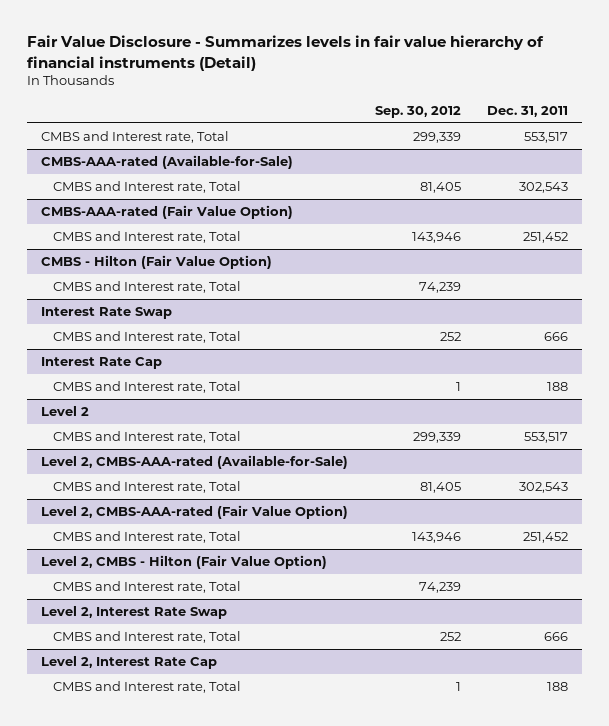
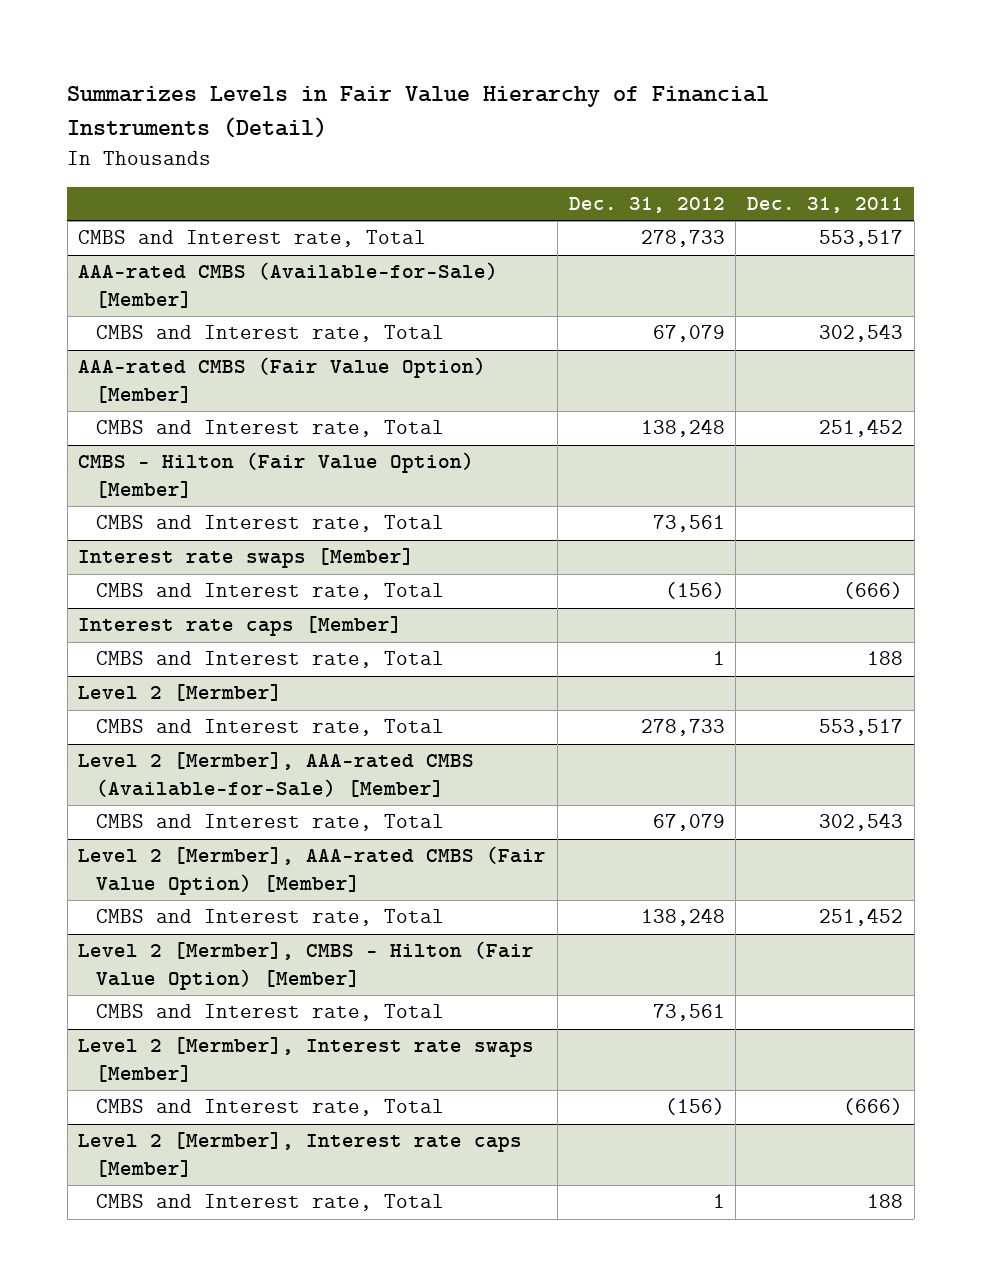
- Fair Value Disclosure - Summarizes levels in fair value hierarchy of financial instruments (Detail)
+ Summarizes Levels in Fair Value Hierarchy of Financial Instruments (Detail)
- | Sep. 30, 2012 | Dec. 31, 2011
+ | Dec. 31, 2012 | Dec. 31, 2011
- CMBS-AAA-rated (Available-for-Sale)
+ AAA-rated CMBS (Available-for-Sale) [Member]
- CMBS-AAA-rated (Fair Value Option)
+ AAA-rated CMBS (Fair Value Option) [Member]
- CMBS - Hilton (Fair Value Option)
+ CMBS - Hilton (Fair Value Option) [Member]
- Interest Rate Swap
- CMBS and Interest rate, Total | 252 | 666
- Interest Rate Cap
+ Interest rate swaps [Member]
+ CMBS and Interest rate, Total | (156) | (666)
+ Interest rate caps [Member]
- Level 2
+ Level 2 [Mermber]
- Level 2, CMBS-AAA-rated (Available-for-Sale)
+ Level 2 [Mermber], AAA-rated CMBS (Available-for-Sale) [Member]
- Level 2, CMBS-AAA-rated (Fair Value Option)
+ Level 2 [Mermber], AAA-rated CMBS (Fair Value Option) [Member]
- Level 2, CMBS - Hilton (Fair Value Option)
+ Level 2 [Mermber], CMBS - Hilton (Fair Value Option) [Member]
- Level 2, Interest Rate Swap
- CMBS and Interest rate, Total | 252 | 666
- Level 2, Interest Rate Cap
+ Level 2 [Mermber], Interest rate swaps [Member]
+ CMBS and Interest rate, Total | (156) | (666)
+ Level 2 [Mermber], Interest rate caps [Member]

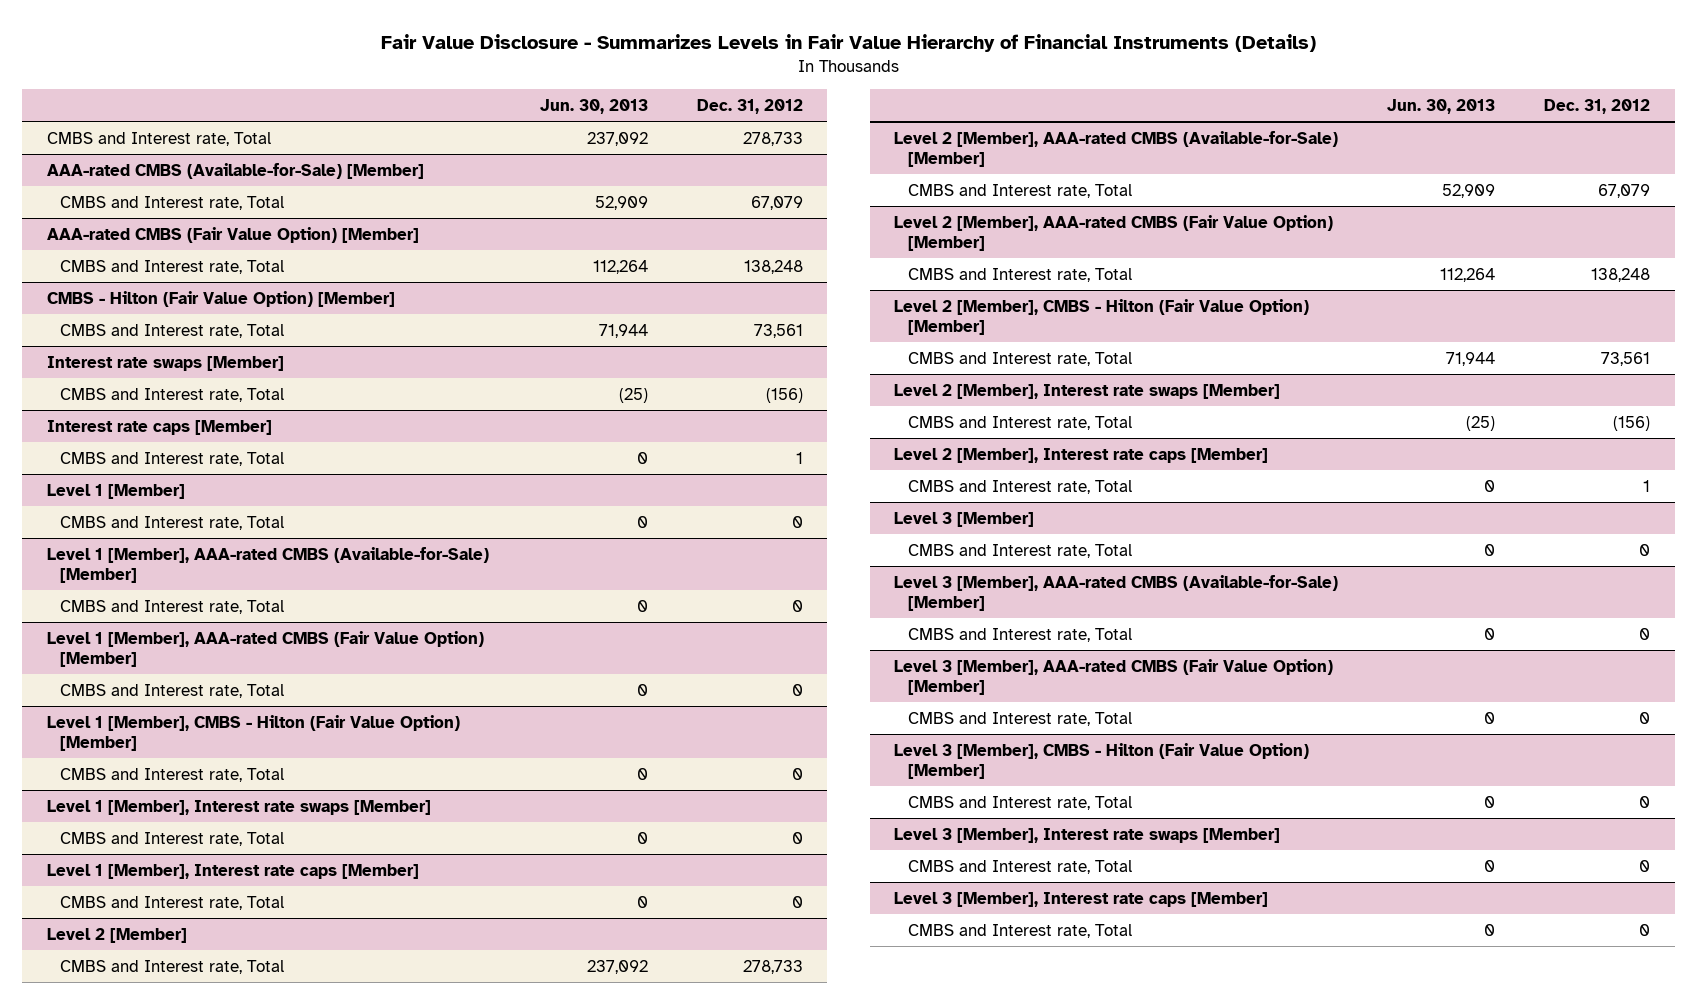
- Summarizes Levels in Fair Value Hierarchy of Financial Instruments (Detail)
+ Fair Value Disclosure - Summarizes Levels in Fair Value Hierarchy of Financial Instruments (Details)
- | Dec. 31, 2012 | Dec. 31, 2011
+ | Jun. 30, 2013 | Dec. 31, 2012
- Level 2 [Mermber]
+ Level 1 [Member]
+ CMBS and Interest rate, Total | 0 | 0
+ Level 1 [Member], AAA-rated CMBS (Available-for-Sale) [Member]
+ CMBS and Interest rate, Total | 0 | 0
+ Level 1 [Member], AAA-rated CMBS (Fair Value Option) [Member]
+ CMBS and Interest rate, Total | 0 | 0
+ Level 1 [Member], CMBS - Hilton (Fair Value Option) [Member]
+ CMBS and Interest rate, Total | 0 | 0
+ Level 1 [Member], Interest rate swaps [Member]
+ CMBS and Interest rate, Total | 0 | 0
+ Level 1 [Member], Interest rate caps [Member]
+ CMBS and Interest rate, Total | 0 | 0
+ Level 2 [Member]
- Level 2 [Mermber], AAA-rated CMBS (Available-for-Sale) [Member]
+ Level 2 [Member], AAA-rated CMBS (Available-for-Sale) [Member]
- Level 2 [Mermber], AAA-rated CMBS (Fair Value Option) [Member]
+ Level 2 [Member], AAA-rated CMBS (Fair Value Option) [Member]
- Level 2 [Mermber], CMBS - Hilton (Fair Value Option) [Member]
+ Level 2 [Member], CMBS - Hilton (Fair Value Option) [Member]
- Level 2 [Mermber], Interest rate swaps [Member]
+ Level 2 [Member], Interest rate swaps [Member]
- Level 2 [Mermber], Interest rate caps [Member]
+ Level 2 [Member], Interest rate caps [Member]
+ Level 3 [Member]
+ CMBS and Interest rate, Total | 0 | 0
+ Level 3 [Member], AAA-rated CMBS (Available-for-Sale) [Member]
+ CMBS and Interest rate, Total | 0 | 0
+ Level 3 [Member], AAA-rated CMBS (Fair Value Option) [Member]
+ CMBS and Interest rate, Total | 0 | 0
+ Level 3 [Member], CMBS - Hilton (Fair Value Option) [Member]
+ CMBS and Interest rate, Total | 0 | 0
+ Level 3 [Member], Interest rate swaps [Member]
+ CMBS and Interest rate, Total | 0 | 0
+ Level 3 [Member], Interest rate caps [Member]
+ CMBS and Interest rate, Total | 0 | 0

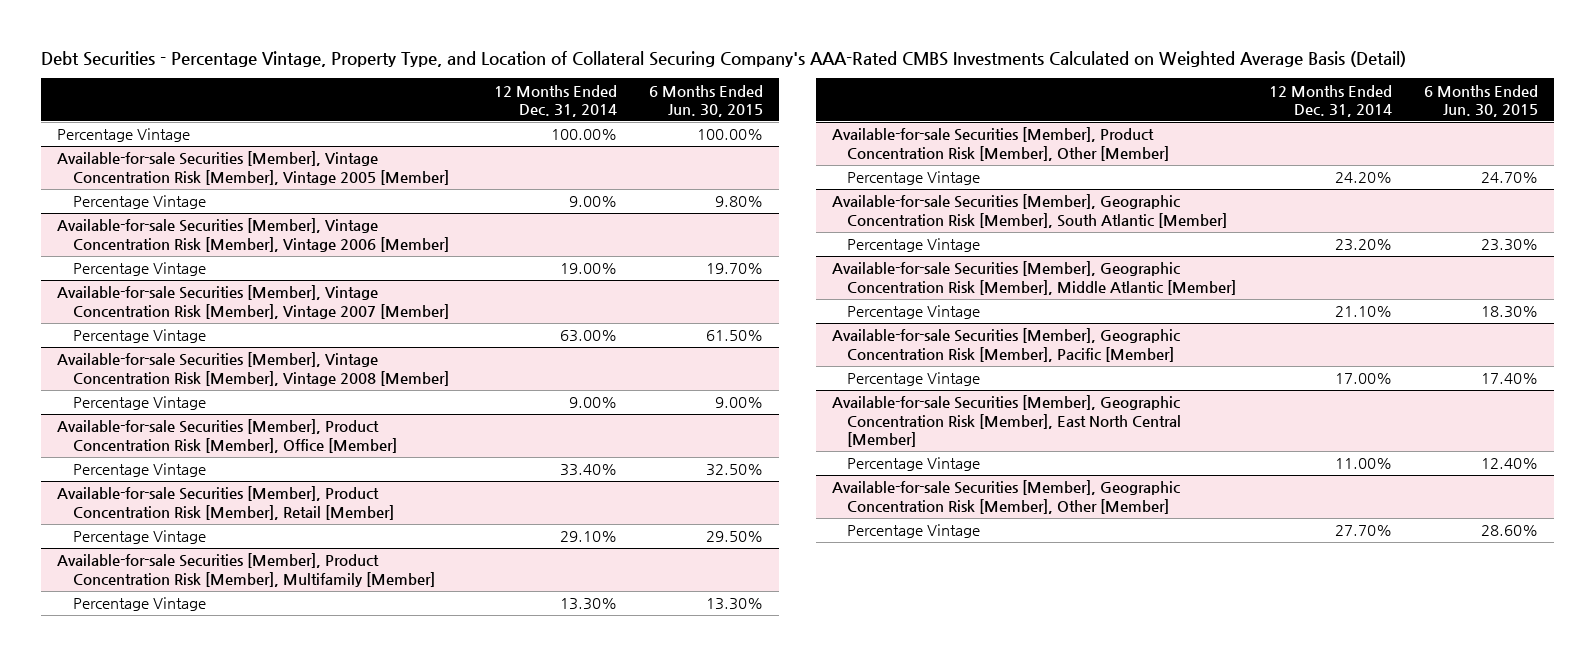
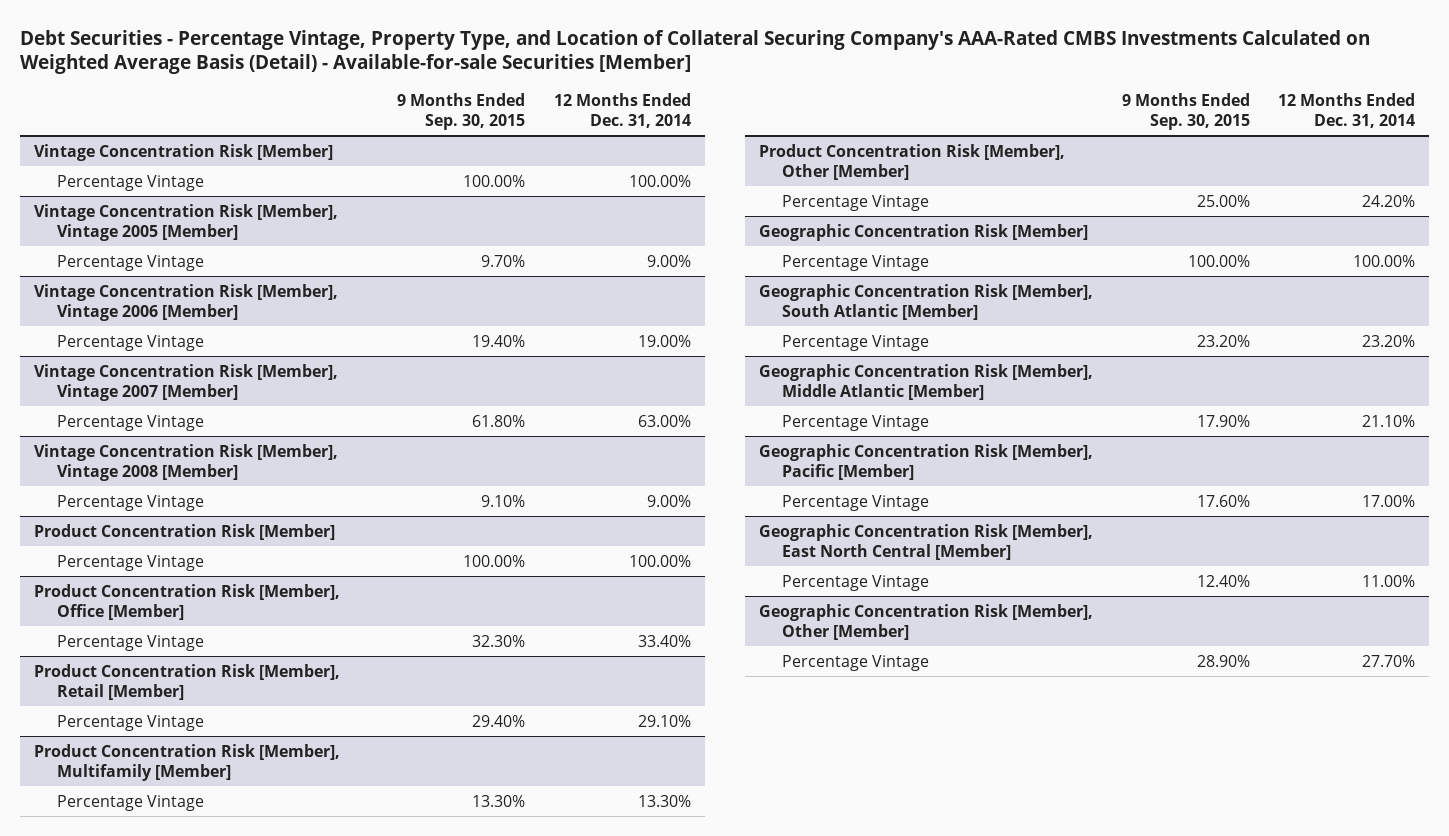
- Debt Securities - Percentage Vintage, Property Type, and Location of Collateral Securing Company's AAA-Rated CMBS Investments Calculated on Weighted Average Basis (Detail)
+ Debt Securities - Percentage Vintage, Property Type, and Location of Collateral Securing Company's AAA-Rated CMBS Investments Calculated on Weighted Average Basis (Detail) - Available-for-sale Securities [Member]
- | 12 Months Ended Dec. 31, 2014 | 6 Months Ended Jun. 30, 2015
+ | 9 Months Ended Sep. 30, 2015 | 12 Months Ended Dec. 31, 2014
+ Vintage Concentration Risk [Member]
- Available-for-sale Securities [Member], Vintage Concentration Risk [Member], Vintage 2005 [Member]
+ Vintage Concentration Risk [Member], Vintage 2005 [Member]
- Available-for-sale Securities [Member], Vintage Concentration Risk [Member], Vintage 2006 [Member]
+ Vintage Concentration Risk [Member], Vintage 2006 [Member]
- Available-for-sale Securities [Member], Vintage Concentration Risk [Member], Vintage 2007 [Member]
+ Vintage Concentration Risk [Member], Vintage 2007 [Member]
- Available-for-sale Securities [Member], Vintage Concentration Risk [Member], Vintage 2008 [Member]
+ Vintage Concentration Risk [Member], Vintage 2008 [Member]
- Available-for-sale Securities [Member], Product Concentration Risk [Member], Office [Member]
+ Product Concentration Risk [Member]
+ Percentage Vintage | 100.00% | 100.00%
+ Product Concentration Risk [Member], Office [Member]
- Available-for-sale Securities [Member], Product Concentration Risk [Member], Retail [Member]
+ Product Concentration Risk [Member], Retail [Member]
- Available-for-sale Securities [Member], Product Concentration Risk [Member], Multifamily [Member]
+ Product Concentration Risk [Member], Multifamily [Member]
- Available-for-sale Securities [Member], Product Concentration Risk [Member], Other [Member]
+ Product Concentration Risk [Member], Other [Member]
- Available-for-sale Securities [Member], Geographic Concentration Risk [Member], South Atlantic [Member]
+ Geographic Concentration Risk [Member]
+ Percentage Vintage | 100.00% | 100.00%
+ Geographic Concentration Risk [Member], South Atlantic [Member]
- Available-for-sale Securities [Member], Geographic Concentration Risk [Member], Middle Atlantic [Member]
+ Geographic Concentration Risk [Member], Middle Atlantic [Member]
- Available-for-sale Securities [Member], Geographic Concentration Risk [Member], Pacific [Member]
+ Geographic Concentration Risk [Member], Pacific [Member]
- Available-for-sale Securities [Member], Geographic Concentration Risk [Member], East North Central [Member]
+ Geographic Concentration Risk [Member], East North Central [Member]
- Available-for-sale Securities [Member], Geographic Concentration Risk [Member], Other [Member]
+ Geographic Concentration Risk [Member], Other [Member]

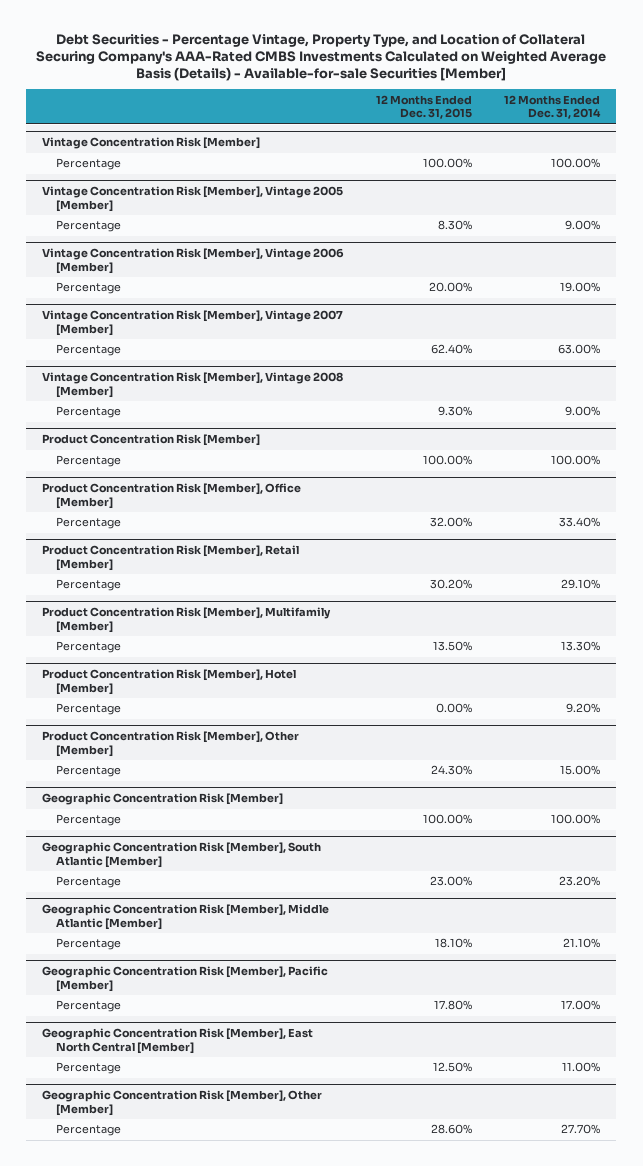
- Debt Securities - Percentage Vintage, Property Type, and Location of Collateral Securing Company's AAA-Rated CMBS Investments Calculated on Weighted Average Basis (Detail) - Available-for-sale Securities [Member]
+ Debt Securities - Percentage Vintage, Property Type, and Location of Collateral Securing Company's AAA-Rated CMBS Investments Calculated on Weighted Average Basis (Details) - Available-for-sale Securities [Member]
- | 9 Months Ended Sep. 30, 2015 | 12 Months Ended Dec. 31, 2014
+ | 12 Months Ended Dec. 31, 2015 | 12 Months Ended Dec. 31, 2014
@ Vintage Concentration Risk [Member]
- Percentage Vintage | 100.00% | 100.00%
+ Percentage | 100.00% | 100.00%
@ Vintage Concentration Risk [Member], Vintage 2005 [Member]
- Percentage Vintage | 9.70% | 9.00%
+ Percentage | 8.30% | 9.00%
@ Vintage Concentration Risk [Member], Vintage 2006 [Member]
- Percentage Vintage | 19.40% | 19.00%
+ Percentage | 20.00% | 19.00%
@ Vintage Concentration Risk [Member], Vintage 2007 [Member]
- Percentage Vintage | 61.80% | 63.00%
+ Percentage | 62.40% | 63.00%
@ Vintage Concentration Risk [Member], Vintage 2008 [Member]
- Percentage Vintage | 9.10% | 9.00%
+ Percentage | 9.30% | 9.00%
@ Product Concentration Risk [Member]
- Percentage Vintage | 100.00% | 100.00%
+ Percentage | 100.00% | 100.00%
@ Product Concentration Risk [Member], Office [Member]
- Percentage Vintage | 32.30% | 33.40%
+ Percentage | 32.00% | 33.40%
@ Product Concentration Risk [Member], Retail [Member]
- Percentage Vintage | 29.40% | 29.10%
+ Percentage | 30.20% | 29.10%
@ Product Concentration Risk [Member], Multifamily [Member]
- Percentage Vintage | 13.30% | 13.30%
+ Percentage | 13.50% | 13.30%
+ Product Concentration Risk [Member], Hotel [Member]
+ Percentage | 0.00% | 9.20%
@ Product Concentration Risk [Member], Other [Member]
- Percentage Vintage | 25.00% | 24.20%
+ Percentage | 24.30% | 15.00%
@ Geographic Concentration Risk [Member]
- Percentage Vintage | 100.00% | 100.00%
+ Percentage | 100.00% | 100.00%
@ Geographic Concentration Risk [Member], South Atlantic [Member]
- Percentage Vintage | 23.20% | 23.20%
+ Percentage | 23.00% | 23.20%
@ Geographic Concentration Risk [Member], Middle Atlantic [Member]
- Percentage Vintage | 17.90% | 21.10%
+ Percentage | 18.10% | 21.10%
@ Geographic Concentration Risk [Member], Pacific [Member]
- Percentage Vintage | 17.60% | 17.00%
+ Percentage | 17.80% | 17.00%
@ Geographic Concentration Risk [Member], East North Central [Member]
- Percentage Vintage | 12.40% | 11.00%
+ Percentage | 12.50% | 11.00%
@ Geographic Concentration Risk [Member], Other [Member]
- Percentage Vintage | 28.90% | 27.70%
+ Percentage | 28.60% | 27.70%

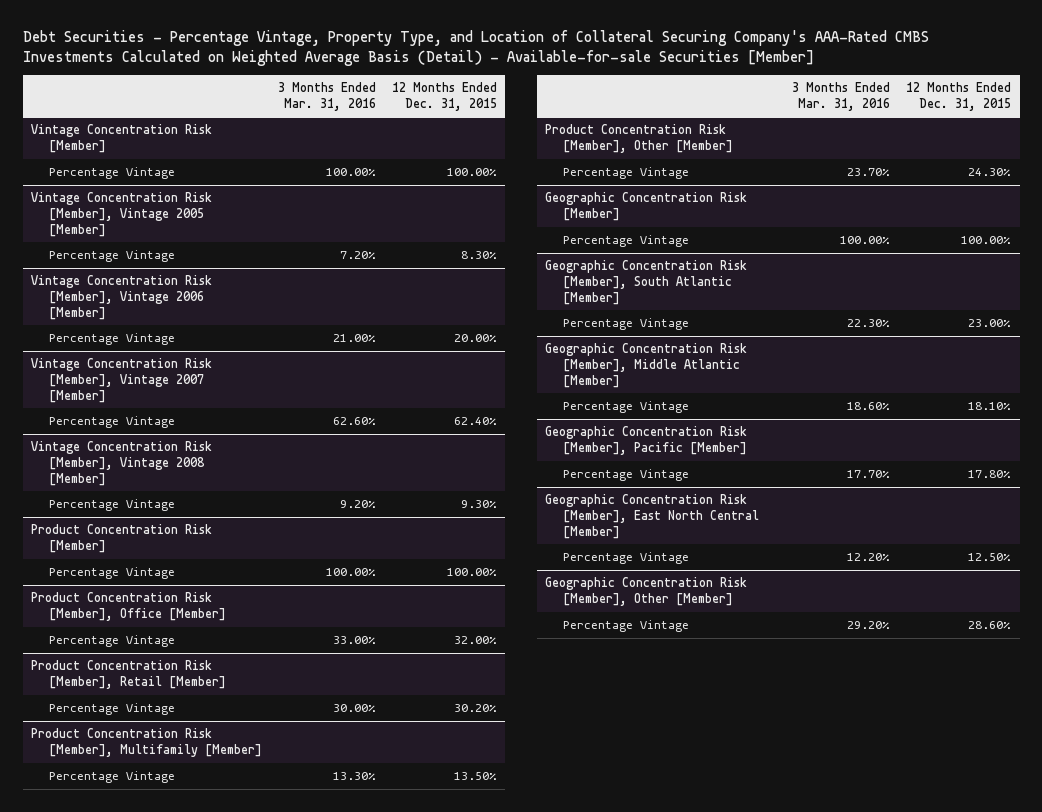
- Debt Securities - Percentage Vintage, Property Type, and Location of Collateral Securing Company's AAA-Rated CMBS Investments Calculated on Weighted Average Basis (Details) - Available-for-sale Securities [Member]
+ Debt Securities - Percentage Vintage, Property Type, and Location of Collateral Securing Company's AAA-Rated CMBS Investments Calculated on Weighted Average Basis (Detail) - Available-for-sale Securities [Member]
- | 12 Months Ended Dec. 31, 2015 | 12 Months Ended Dec. 31, 2014
+ | 3 Months Ended Mar. 31, 2016 | 12 Months Ended Dec. 31, 2015
@ Vintage Concentration Risk [Member]
- Percentage | 100.00% | 100.00%
+ Percentage Vintage | 100.00% | 100.00%
@ Vintage Concentration Risk [Member], Vintage 2005 [Member]
- Percentage | 8.30% | 9.00%
+ Percentage Vintage | 7.20% | 8.30%
@ Vintage Concentration Risk [Member], Vintage 2006 [Member]
- Percentage | 20.00% | 19.00%
+ Percentage Vintage | 21.00% | 20.00%
@ Vintage Concentration Risk [Member], Vintage 2007 [Member]
- Percentage | 62.40% | 63.00%
+ Percentage Vintage | 62.60% | 62.40%
@ Vintage Concentration Risk [Member], Vintage 2008 [Member]
- Percentage | 9.30% | 9.00%
+ Percentage Vintage | 9.20% | 9.30%
@ Product Concentration Risk [Member]
- Percentage | 100.00% | 100.00%
+ Percentage Vintage | 100.00% | 100.00%
@ Product Concentration Risk [Member], Office [Member]
- Percentage | 32.00% | 33.40%
+ Percentage Vintage | 33.00% | 32.00%
@ Product Concentration Risk [Member], Retail [Member]
- Percentage | 30.20% | 29.10%
+ Percentage Vintage | 30.00% | 30.20%
@ Product Concentration Risk [Member], Multifamily [Member]
- Percentage | 13.50% | 13.30%
- Product Concentration Risk [Member], Hotel [Member]
- Percentage | 0.00% | 9.20%
@ Product Concentration Risk [Member], Multifamily [Member]
+ Percentage Vintage | 13.30% | 13.50%
@ Product Concentration Risk [Member], Other [Member]
- Percentage | 24.30% | 15.00%
+ Percentage Vintage | 23.70% | 24.30%
@ Geographic Concentration Risk [Member]
- Percentage | 100.00% | 100.00%
+ Percentage Vintage | 100.00% | 100.00%
@ Geographic Concentration Risk [Member], South Atlantic [Member]
- Percentage | 23.00% | 23.20%
+ Percentage Vintage | 22.30% | 23.00%
@ Geographic Concentration Risk [Member], Middle Atlantic [Member]
- Percentage | 18.10% | 21.10%
+ Percentage Vintage | 18.60% | 18.10%
@ Geographic Concentration Risk [Member], Pacific [Member]
- Percentage | 17.80% | 17.00%
+ Percentage Vintage | 17.70% | 17.80%
@ Geographic Concentration Risk [Member], East North Central [Member]
- Percentage | 12.50% | 11.00%
+ Percentage Vintage | 12.20% | 12.50%
@ Geographic Concentration Risk [Member], Other [Member]
- Percentage | 28.60% | 27.70%
+ Percentage Vintage | 29.20% | 28.60%

